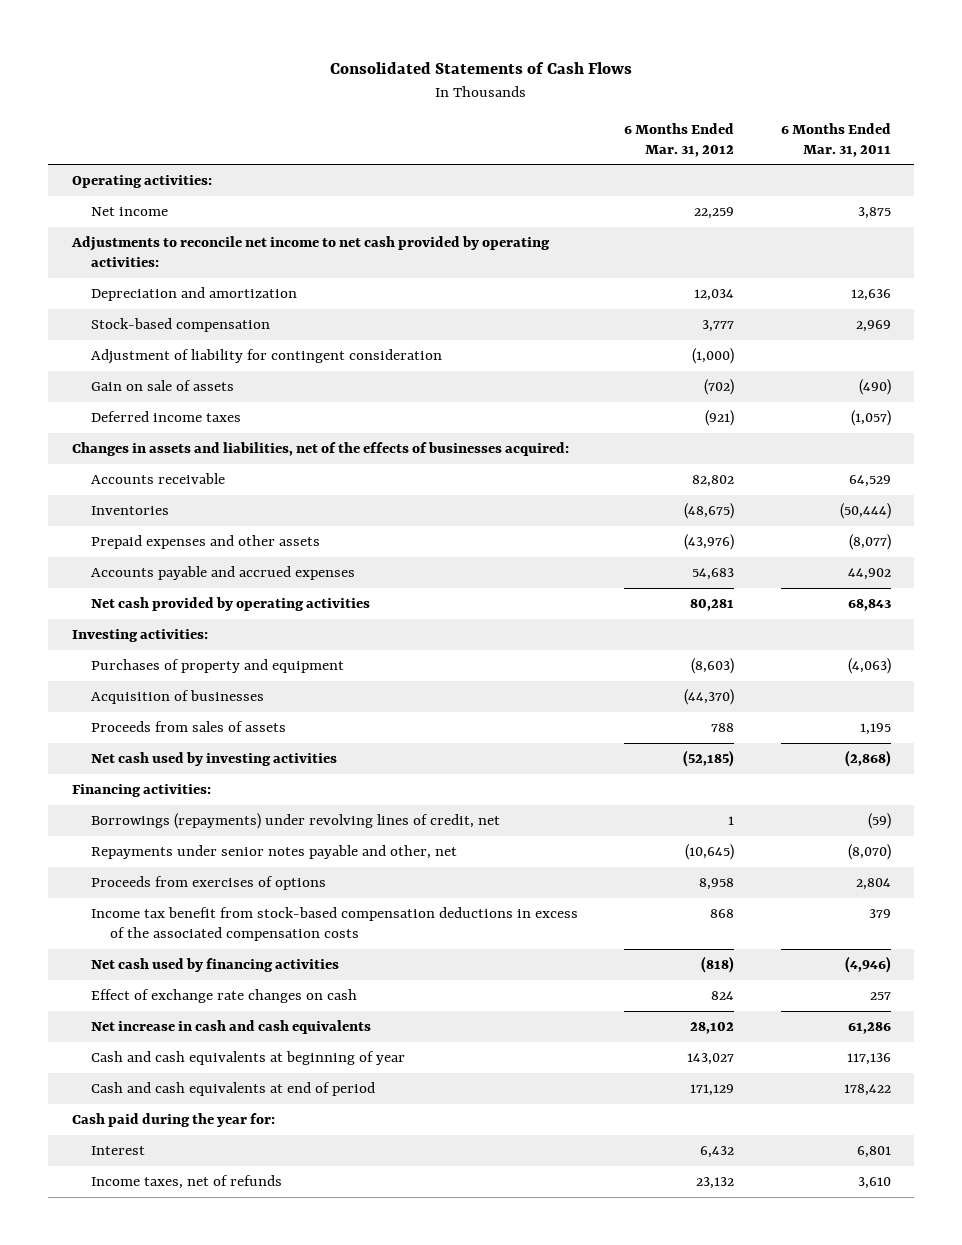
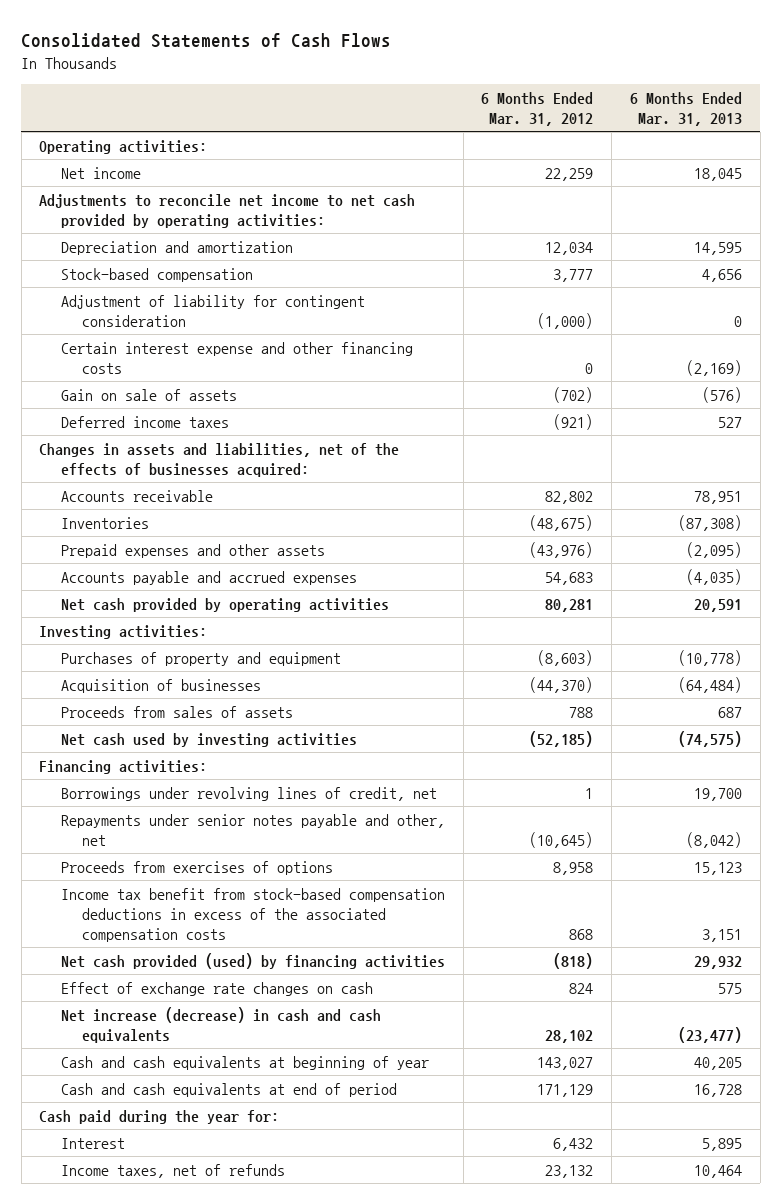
- | 6 Months Ended Mar. 31, 2012 | 6 Months Ended Mar. 31, 2011
+ | 6 Months Ended Mar. 31, 2012 | 6 Months Ended Mar. 31, 2013
+ Certain interest expense and other financing costs | 0 | (2,169)
- Borrowings (repayments) under revolving lines of credit, net | 1 | (59)
+ Borrowings under revolving lines of credit, net | 1 | 19,700
- Net cash used by financing activities | (818) | (4,946)
+ Net cash provided (used) by financing activities | (818) | 29,932
- Net increase in cash and cash equivalents | 28,102 | 61,286
+ Net increase (decrease) in cash and cash equivalents | 28,102 | (23,477)

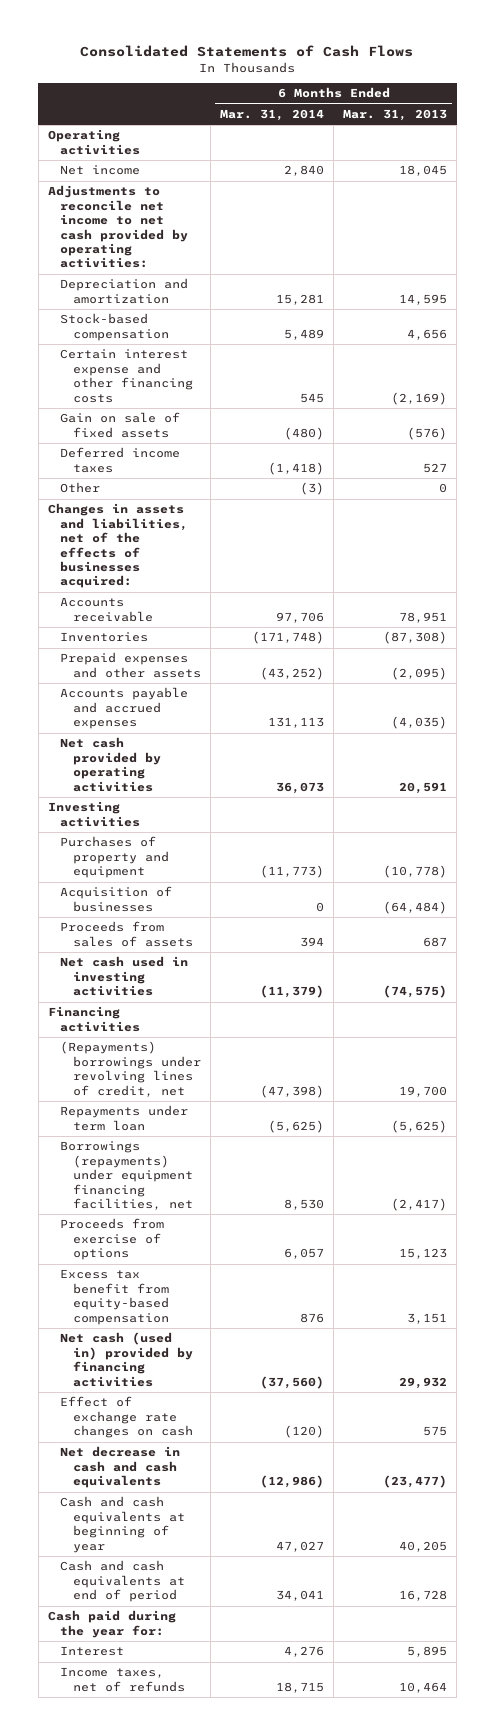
- | 6 Months Ended Mar. 31, 2012 | 6 Months Ended Mar. 31, 2013
+ | 6 Months Ended Mar. 31, 2014 | 6 Months Ended Mar. 31, 2013
- Operating activities:
+ Operating activities
- Adjustment of liability for contingent consideration | (1,000) | 0
- Gain on sale of assets | (702) | (576)
+ Gain on sale of fixed assets | (480) | (576)
+ Other | (3) | 0
- Investing activities:
+ Investing activities
- Net cash used by investing activities | (52,185) | (74,575)
- Financing activities:
- Borrowings under revolving lines of credit, net | 1 | 19,700
- Repayments under senior notes payable and other, net | (10,645) | (8,042)
- Proceeds from exercises of options | 8,958 | 15,123
- Income tax benefit from stock-based compensation deductions in excess of the associated compensation costs | 868 | 3,151
- Net cash provided (used) by financing activities | (818) | 29,932
+ Net cash used in investing activities | (11,379) | (74,575)
+ Financing activities
+ (Repayments) borrowings under revolving lines of credit, net | (47,398) | 19,700
+ Repayments under term loan | (5,625) | (5,625)
+ Borrowings (repayments) under equipment financing facilities, net | 8,530 | (2,417)
+ Proceeds from exercise of options | 6,057 | 15,123
+ Excess tax benefit from equity-based compensation | 876 | 3,151
+ Net cash (used in) provided by financing activities | (37,560) | 29,932
- Net increase (decrease) in cash and cash equivalents | 28,102 | (23,477)
+ Net decrease in cash and cash equivalents | (12,986) | (23,477)

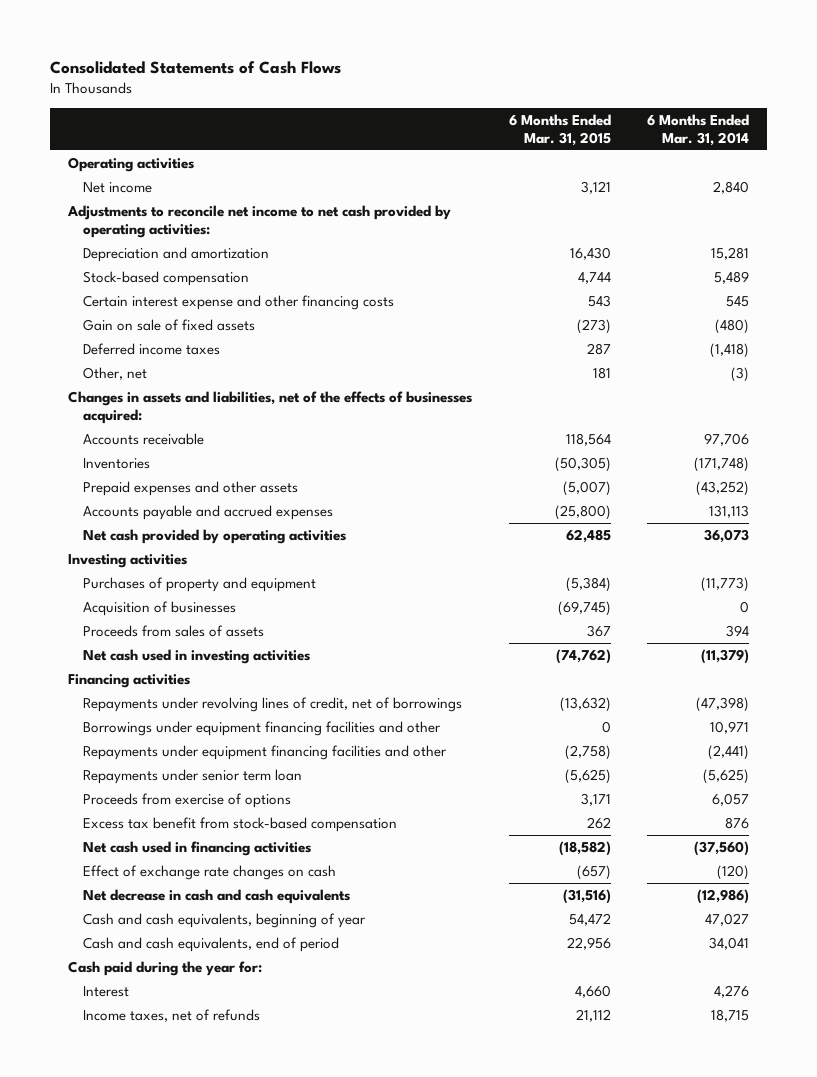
- | 6 Months Ended Mar. 31, 2014 | 6 Months Ended Mar. 31, 2013
+ | 6 Months Ended Mar. 31, 2015 | 6 Months Ended Mar. 31, 2014
- Other | (3) | 0
+ Other, net | 181 | (3)
- (Repayments) borrowings under revolving lines of credit, net | (47,398) | 19,700
- Repayments under term loan | (5,625) | (5,625)
- Borrowings (repayments) under equipment financing facilities, net | 8,530 | (2,417)
+ Repayments under revolving lines of credit, net of borrowings | (13,632) | (47,398)
+ Borrowings under equipment financing facilities and other | 0 | 10,971
+ Repayments under equipment financing facilities and other | (2,758) | (2,441)
+ Repayments under senior term loan | (5,625) | (5,625)
- Excess tax benefit from equity-based compensation | 876 | 3,151
- Net cash (used in) provided by financing activities | (37,560) | 29,932
+ Excess tax benefit from stock-based compensation | 262 | 876
+ Net cash used in financing activities | (18,582) | (37,560)
- Cash and cash equivalents at beginning of year | 47,027 | 40,205
- Cash and cash equivalents at end of period | 34,041 | 16,728
+ Cash and cash equivalents, beginning of year | 54,472 | 47,027
+ Cash and cash equivalents, end of period | 22,956 | 34,041

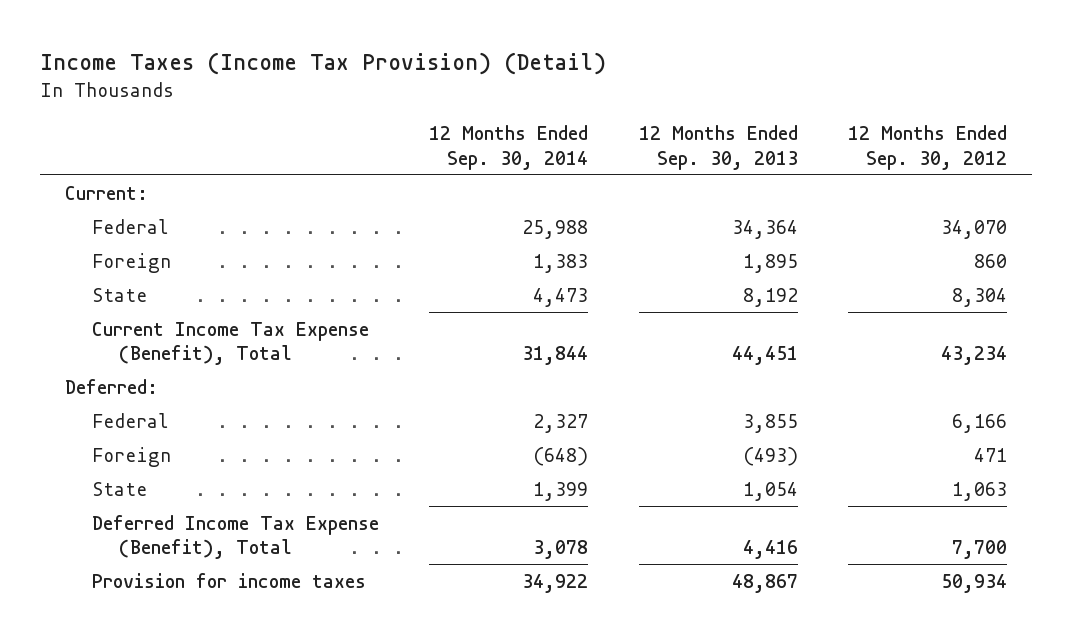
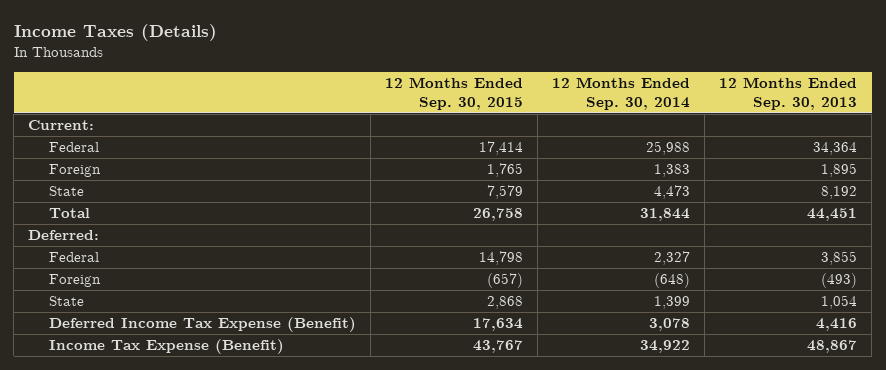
- Income Taxes (Income Tax Provision) (Detail)
+ Income Taxes (Details)
- | 12 Months Ended Sep. 30, 2014 | 12 Months Ended Sep. 30, 2013 | 12 Months Ended Sep. 30, 2012
+ | 12 Months Ended Sep. 30, 2015 | 12 Months Ended Sep. 30, 2014 | 12 Months Ended Sep. 30, 2013
- Current Income Tax Expense (Benefit), Total | 31,844 | 44,451 | 43,234
+ Total | 26,758 | 31,844 | 44,451
- Deferred Income Tax Expense (Benefit), Total | 3,078 | 4,416 | 7,700
- Provision for income taxes | 34,922 | 48,867 | 50,934
+ Deferred Income Tax Expense (Benefit) | 17,634 | 3,078 | 4,416
+ Income Tax Expense (Benefit) | 43,767 | 34,922 | 48,867

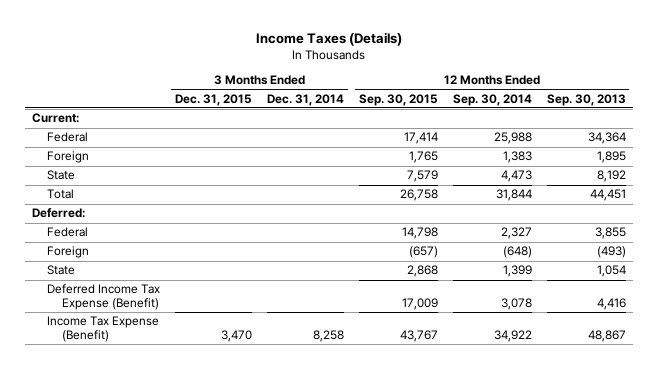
- | 12 Months Ended Sep. 30, 2015 | 12 Months Ended Sep. 30, 2014 | 12 Months Ended Sep. 30, 2013
+ | 3 Months Ended Dec. 31, 2015 | 3 Months Ended Dec. 31, 2014 | 12 Months Ended Sep. 30, 2015 | 12 Months Ended Sep. 30, 2014 | 12 Months Ended Sep. 30, 2013
- Deferred Income Tax Expense (Benefit) | 17,634 | 3,078 | 4,416
+ Deferred Income Tax Expense (Benefit) | | | 17,009 | 3,078 | 4,416

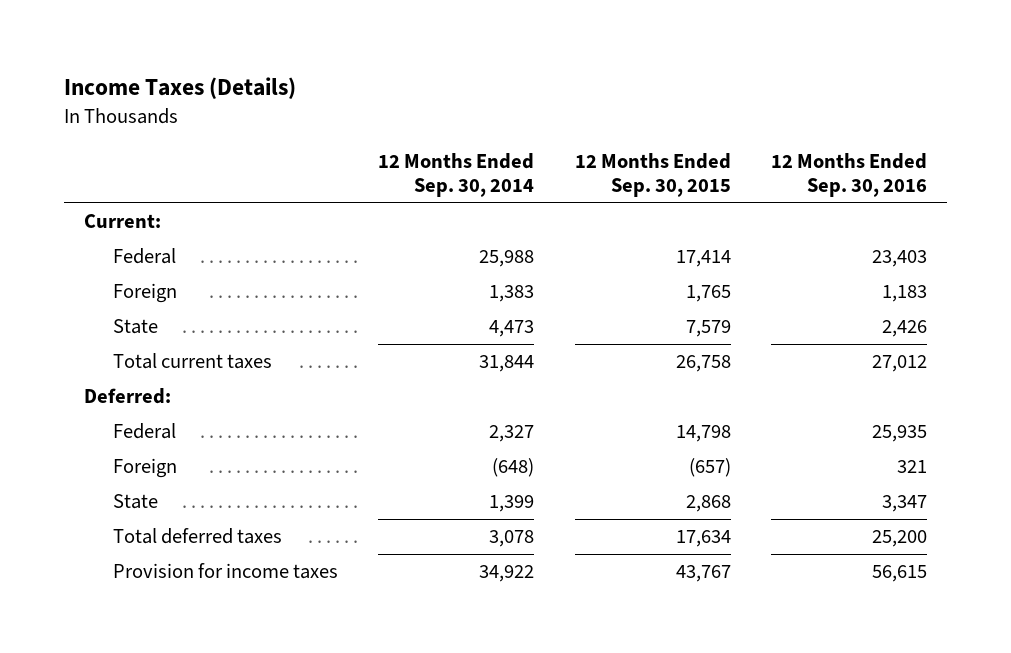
- | 3 Months Ended Dec. 31, 2015 | 3 Months Ended Dec. 31, 2014 | 12 Months Ended Sep. 30, 2015 | 12 Months Ended Sep. 30, 2014 | 12 Months Ended Sep. 30, 2013
+ | 12 Months Ended Sep. 30, 2014 | 12 Months Ended Sep. 30, 2015 | 12 Months Ended Sep. 30, 2016
- Total | | | 26,758 | 31,844 | 44,451
+ Total current taxes | 31,844 | 26,758 | 27,012
- Deferred Income Tax Expense (Benefit) | | | 17,009 | 3,078 | 4,416
- Income Tax Expense (Benefit) | 3,470 | 8,258 | 43,767 | 34,922 | 48,867
+ Total deferred taxes | 3,078 | 17,634 | 25,200
+ Provision for income taxes | 34,922 | 43,767 | 56,615

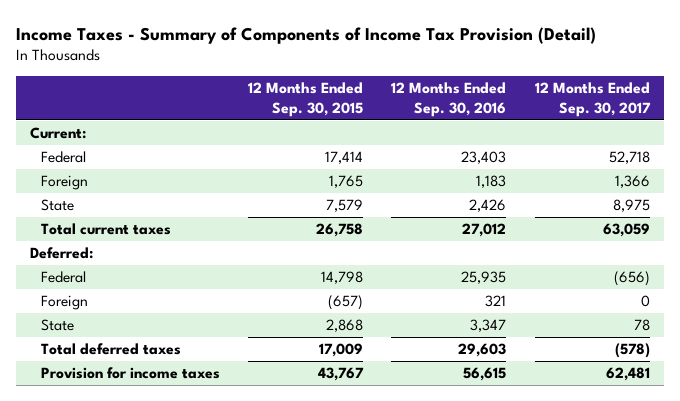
- Income Taxes (Details)
+ Income Taxes - Summary of Components of Income Tax Provision (Detail)
- | 12 Months Ended Sep. 30, 2014 | 12 Months Ended Sep. 30, 2015 | 12 Months Ended Sep. 30, 2016
+ | 12 Months Ended Sep. 30, 2015 | 12 Months Ended Sep. 30, 2016 | 12 Months Ended Sep. 30, 2017
- Total deferred taxes | 3,078 | 17,634 | 25,200
+ Total deferred taxes | 17,009 | 29,603 | (578)

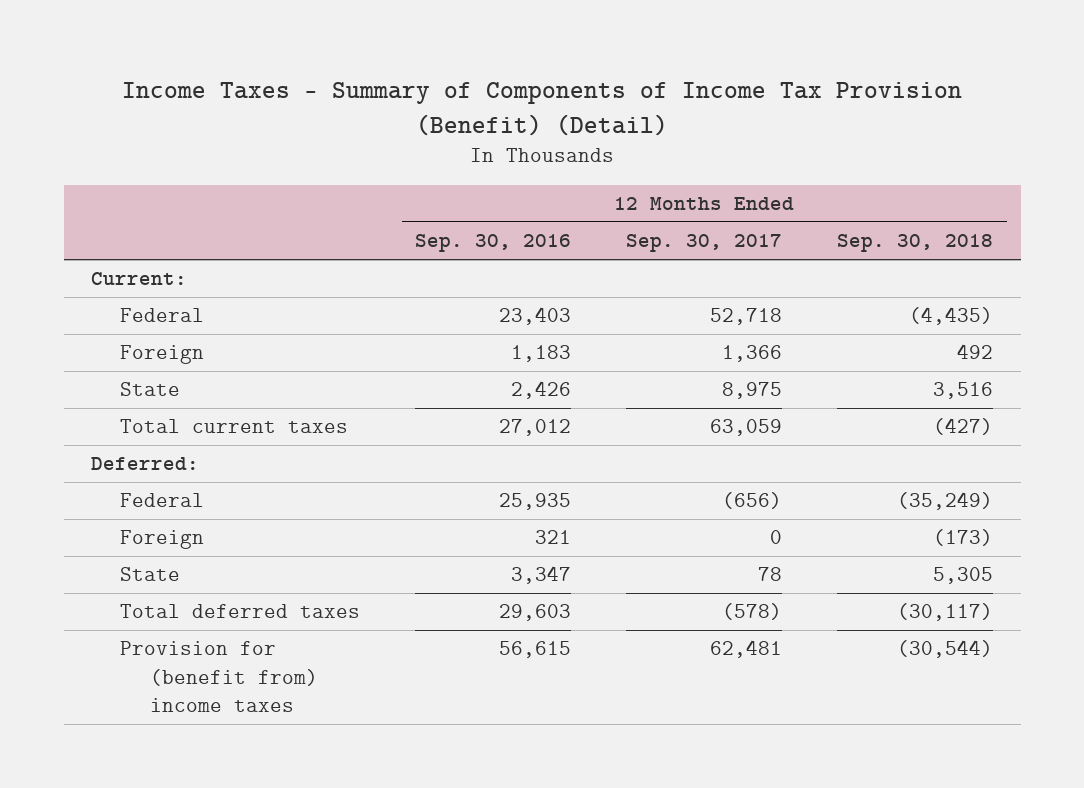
- Income Taxes - Summary of Components of Income Tax Provision (Detail)
+ Income Taxes - Summary of Components of Income Tax Provision (Benefit) (Detail)
- | 12 Months Ended Sep. 30, 2015 | 12 Months Ended Sep. 30, 2016 | 12 Months Ended Sep. 30, 2017
+ | 12 Months Ended Sep. 30, 2016 | 12 Months Ended Sep. 30, 2017 | 12 Months Ended Sep. 30, 2018
- Provision for income taxes | 43,767 | 56,615 | 62,481
+ Provision for (benefit from) income taxes | 56,615 | 62,481 | (30,544)

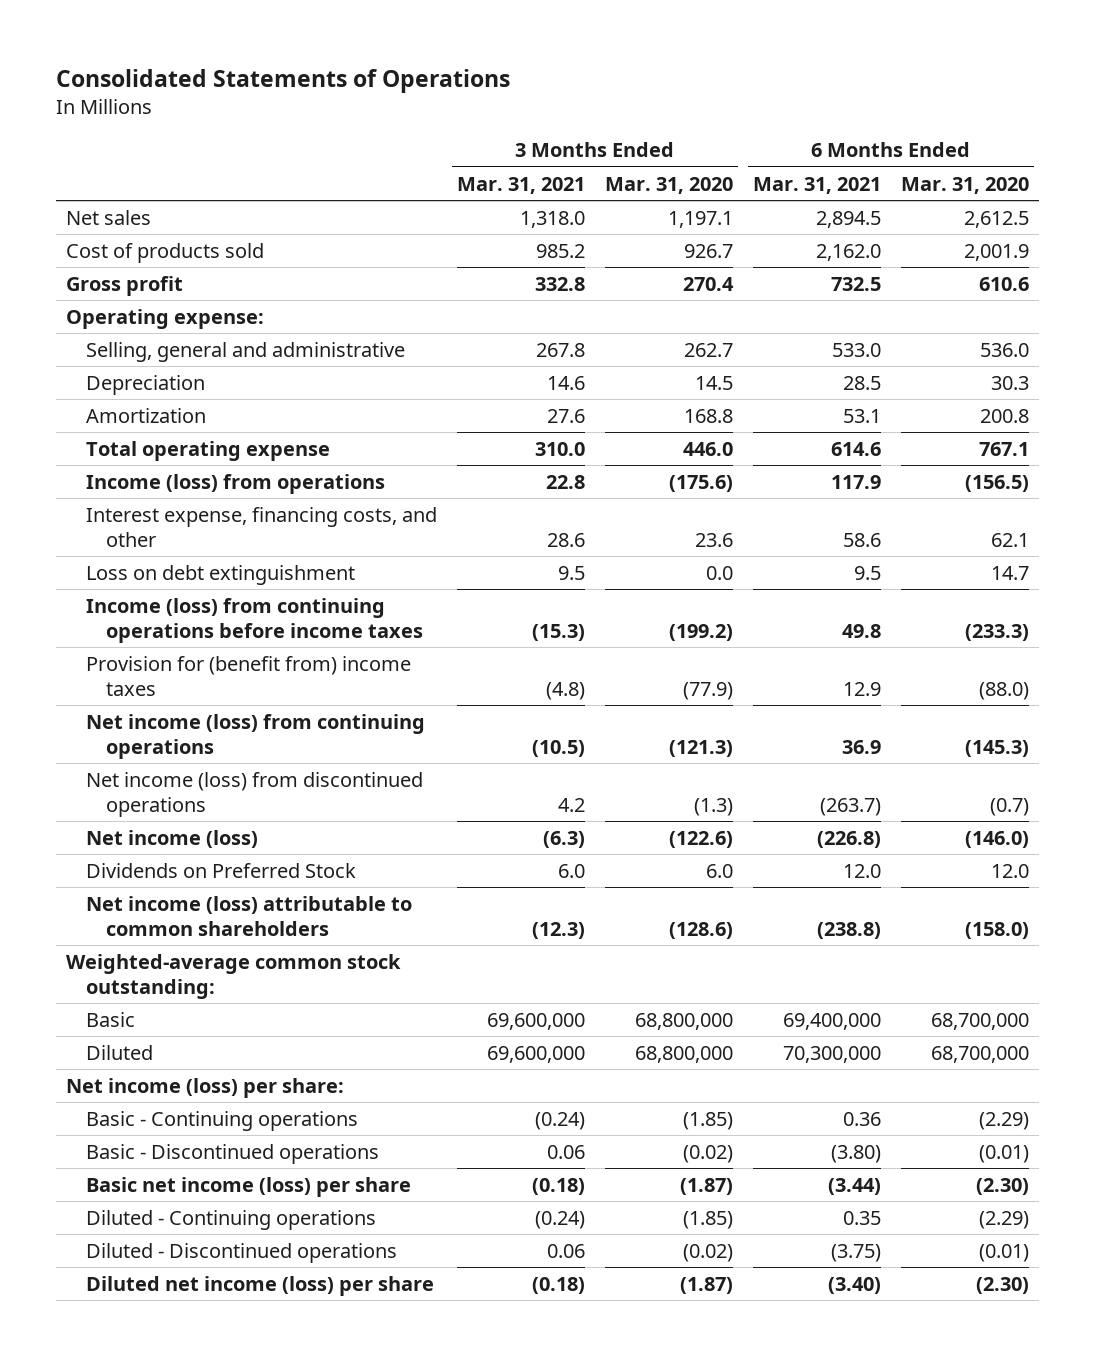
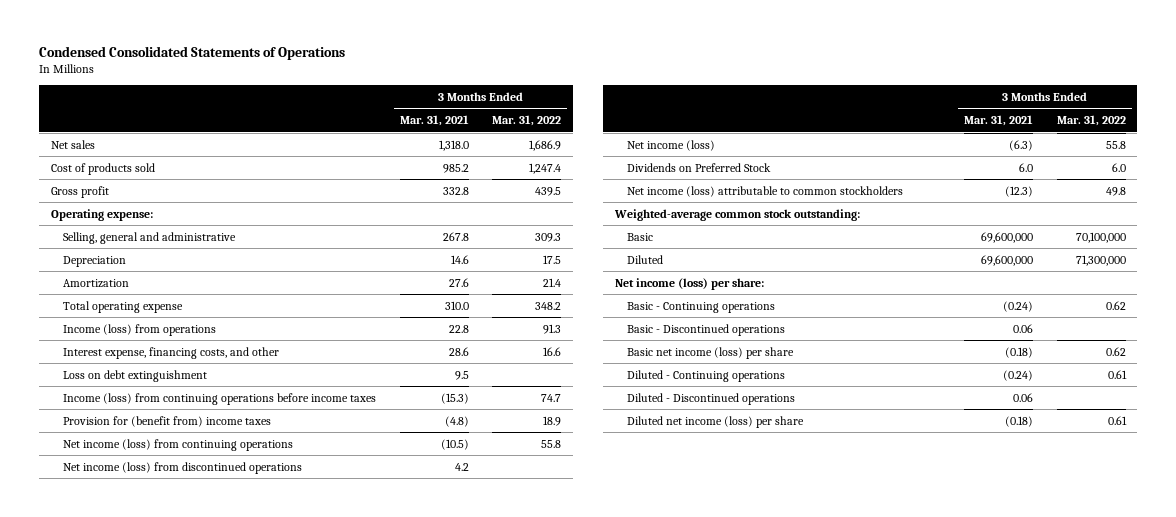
- Consolidated Statements of Operations
+ Condensed Consolidated Statements of Operations
- | 3 Months Ended Mar. 31, 2021 | 3 Months Ended Mar. 31, 2020 | 6 Months Ended Mar. 31, 2021 | 6 Months Ended Mar. 31, 2020
+ | 3 Months Ended Mar. 31, 2021 | 3 Months Ended Mar. 31, 2022
- Net income (loss) attributable to common shareholders | (12.3) | (128.6) | (238.8) | (158.0)
+ Net income (loss) attributable to common stockholders | (12.3) | 49.8

